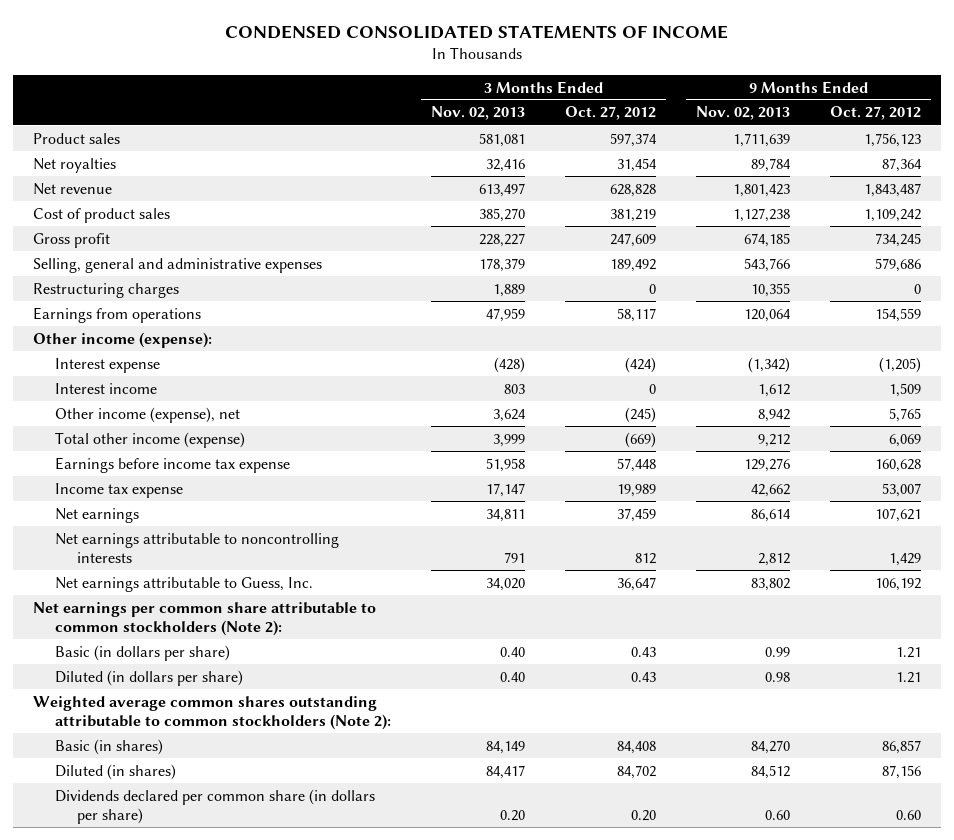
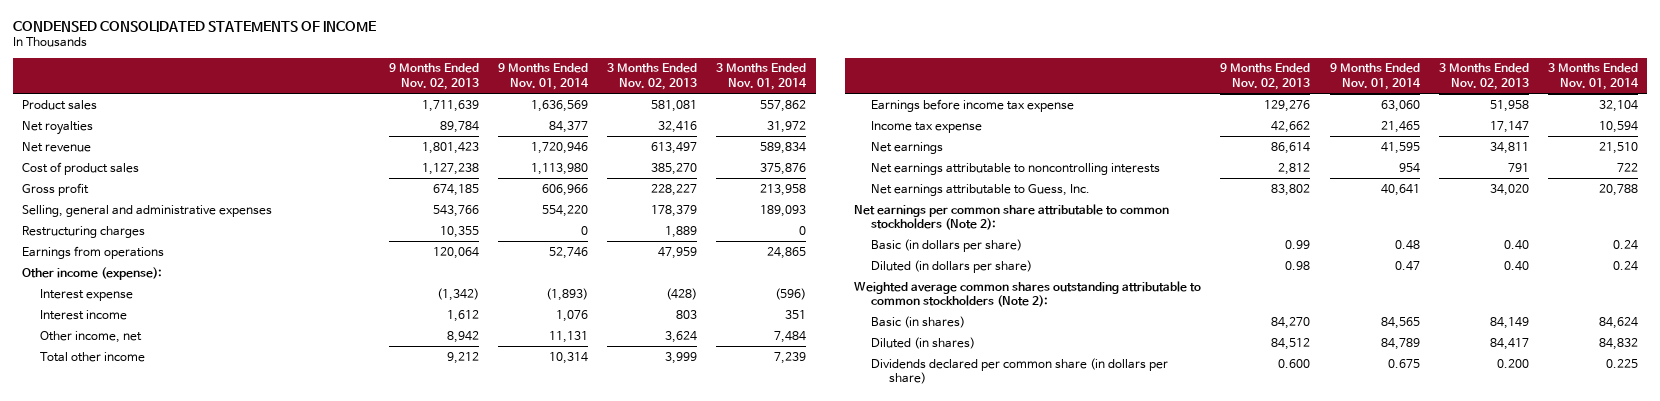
- | 3 Months Ended Nov. 02, 2013 | 3 Months Ended Oct. 27, 2012 | 9 Months Ended Nov. 02, 2013 | 9 Months Ended Oct. 27, 2012
+ | 9 Months Ended Nov. 02, 2013 | 9 Months Ended Nov. 01, 2014 | 3 Months Ended Nov. 02, 2013 | 3 Months Ended Nov. 01, 2014
- Other income (expense), net | 3,624 | (245) | 8,942 | 5,765
- Total other income (expense) | 3,999 | (669) | 9,212 | 6,069
+ Other income, net | 8,942 | 11,131 | 3,624 | 7,484
+ Total other income | 9,212 | 10,314 | 3,999 | 7,239
- Dividends declared per common share (in dollars per share) | 0.20 | 0.20 | 0.60 | 0.60
+ Dividends declared per common share (in dollars per share) | 0.600 | 0.675 | 0.200 | 0.225

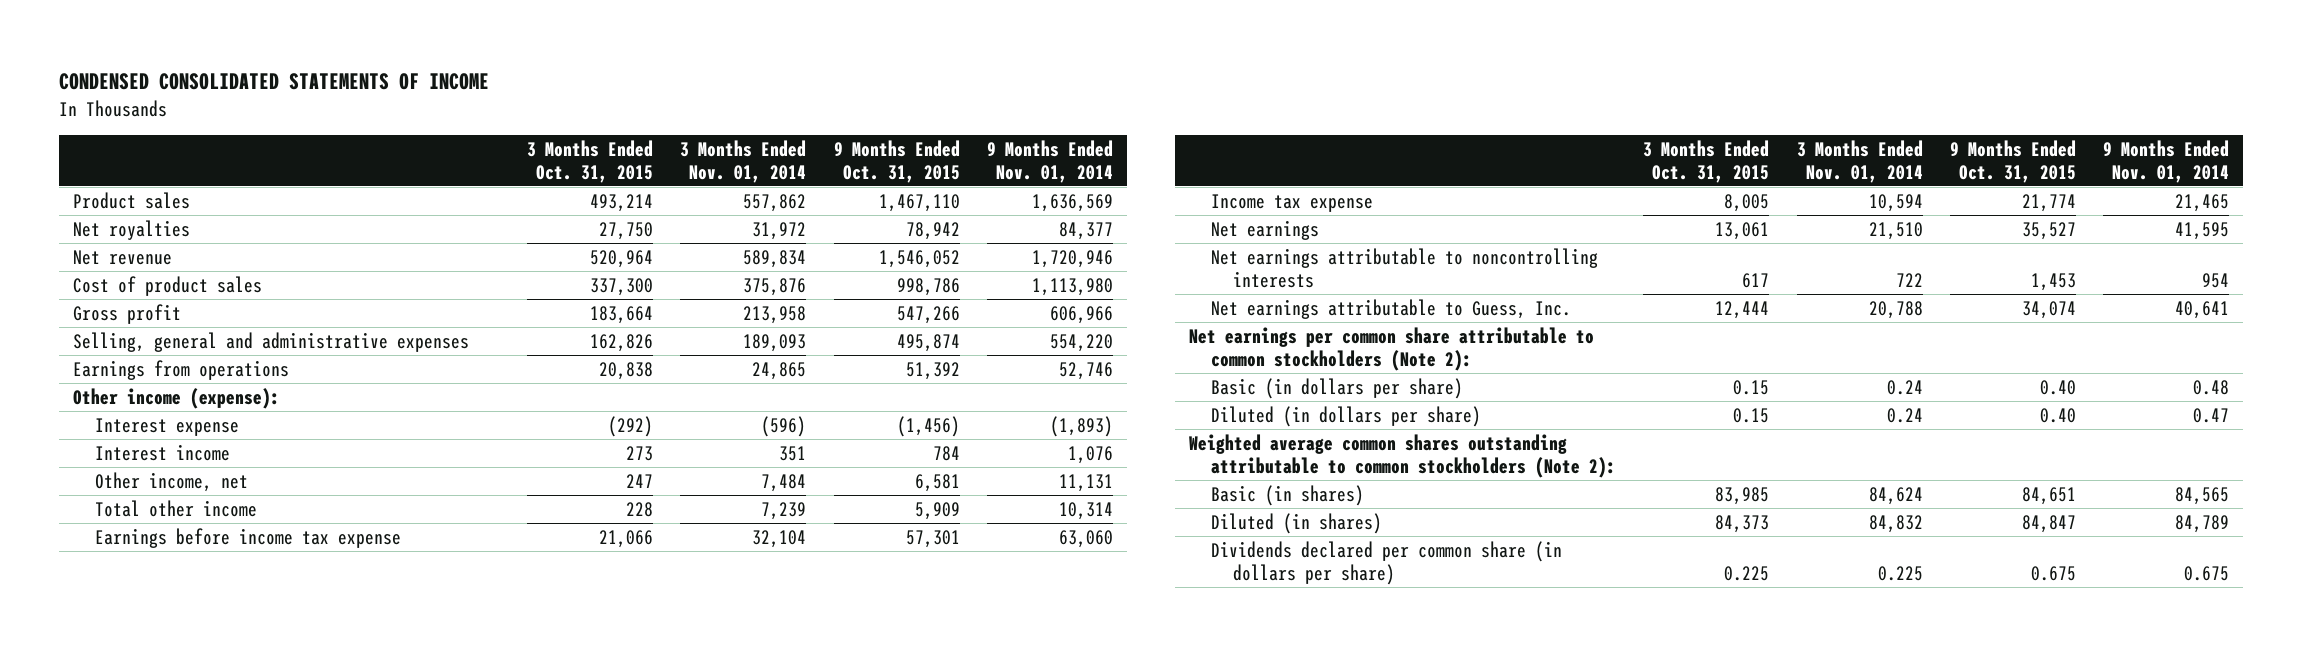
- | 9 Months Ended Nov. 02, 2013 | 9 Months Ended Nov. 01, 2014 | 3 Months Ended Nov. 02, 2013 | 3 Months Ended Nov. 01, 2014
+ | 3 Months Ended Oct. 31, 2015 | 3 Months Ended Nov. 01, 2014 | 9 Months Ended Oct. 31, 2015 | 9 Months Ended Nov. 01, 2014
- Restructuring charges | 10,355 | 0 | 1,889 | 0

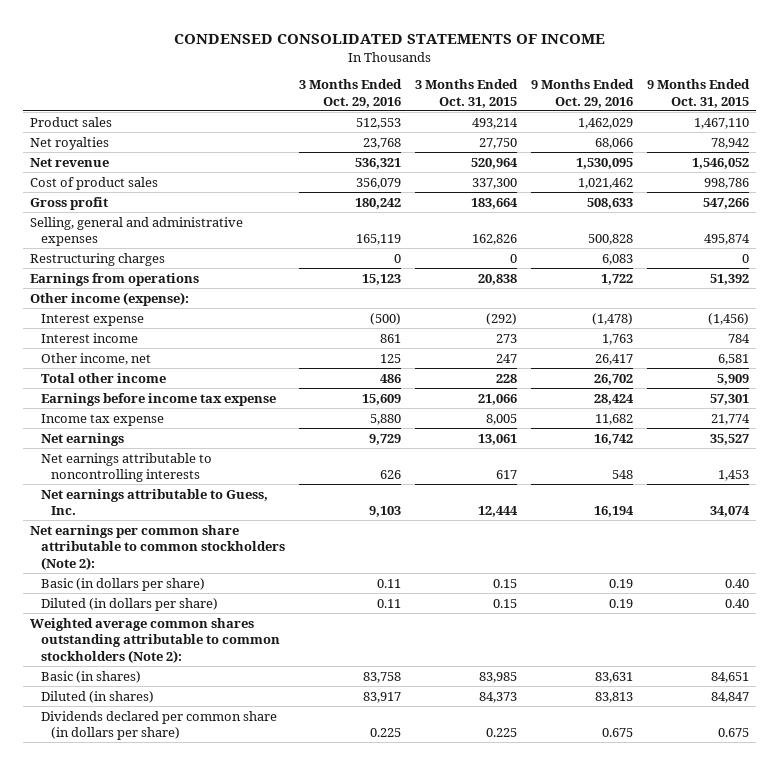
- | 3 Months Ended Oct. 31, 2015 | 3 Months Ended Nov. 01, 2014 | 9 Months Ended Oct. 31, 2015 | 9 Months Ended Nov. 01, 2014
+ | 3 Months Ended Oct. 29, 2016 | 3 Months Ended Oct. 31, 2015 | 9 Months Ended Oct. 29, 2016 | 9 Months Ended Oct. 31, 2015
+ Restructuring charges | 0 | 0 | 6,083 | 0

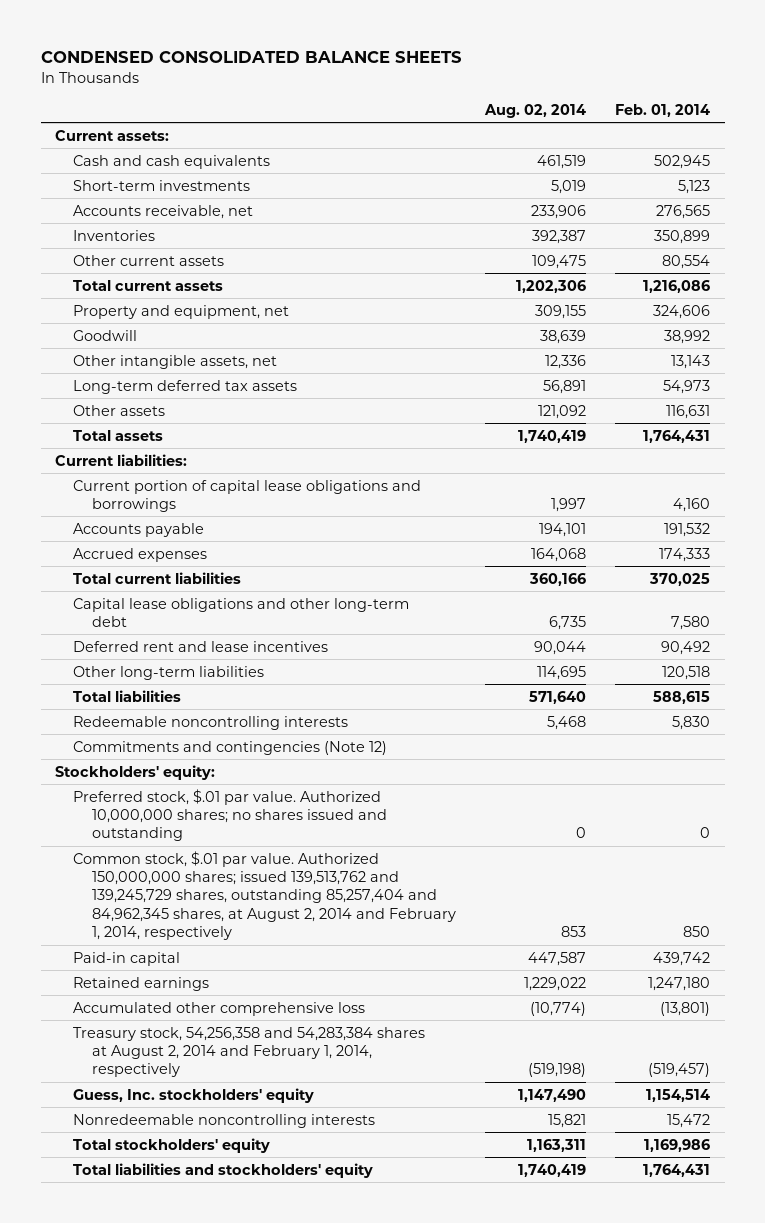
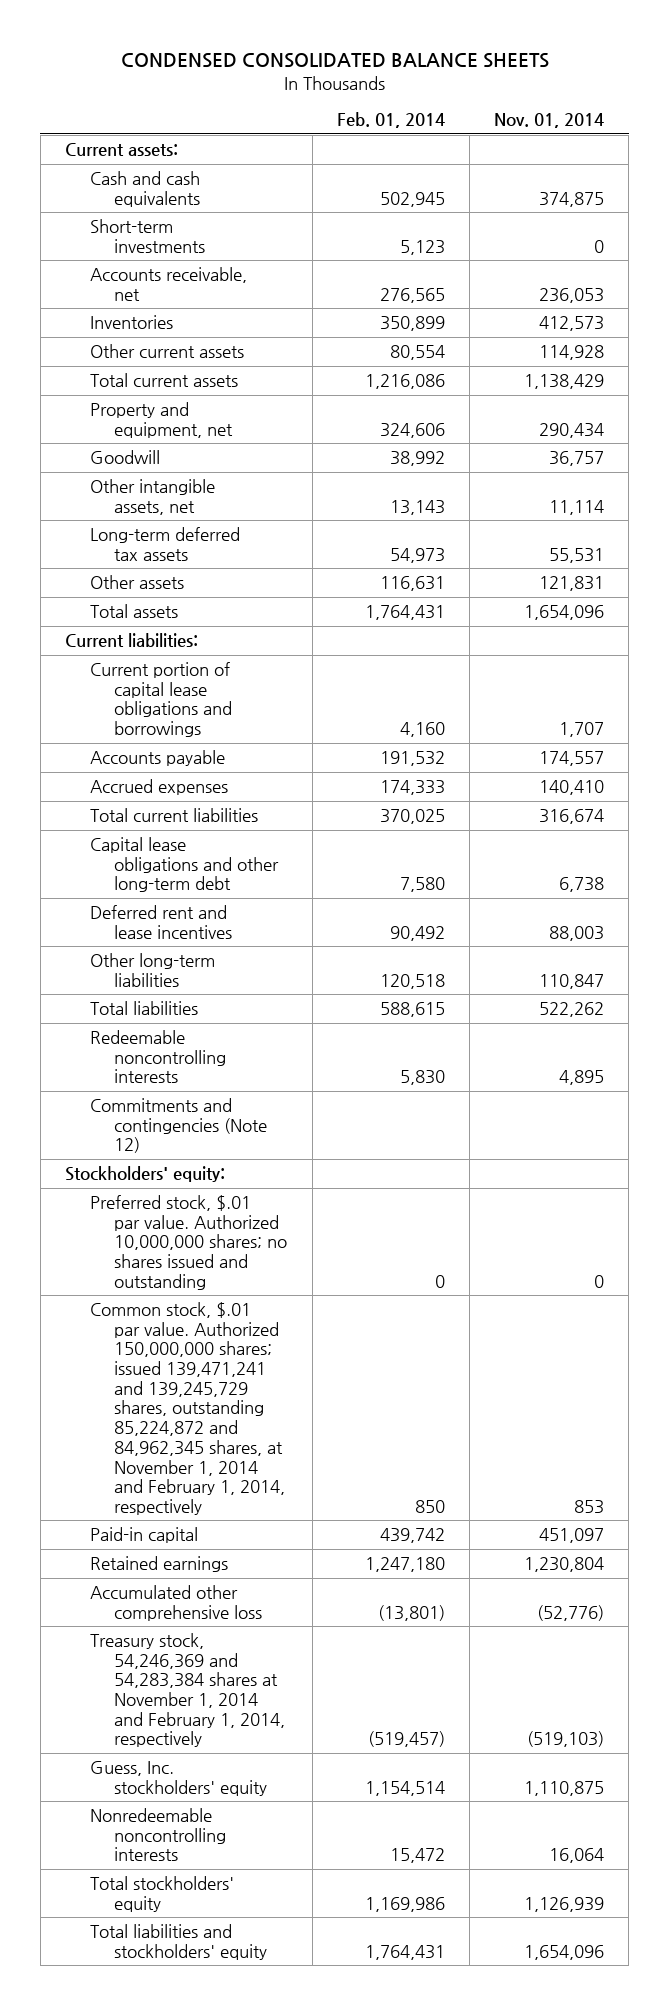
- | Aug. 02, 2014 | Feb. 01, 2014
+ | Feb. 01, 2014 | Nov. 01, 2014
- Common stock, $.01 par value. Authorized 150,000,000 shares; issued 139,513,762 and 139,245,729 shares, outstanding 85,257,404 and 84,962,345 shares, at August 2, 2014 and February 1, 2014, respectively | 853 | 850
+ Common stock, $.01 par value. Authorized 150,000,000 shares; issued 139,471,241 and 139,245,729 shares, outstanding 85,224,872 and 84,962,345 shares, at November 1, 2014 and February 1, 2014, respectively | 850 | 853
- Treasury stock, 54,256,358 and 54,283,384 shares at August 2, 2014 and February 1, 2014, respectively | (519,198) | (519,457)
+ Treasury stock, 54,246,369 and 54,283,384 shares at November 1, 2014 and February 1, 2014, respectively | (519,457) | (519,103)

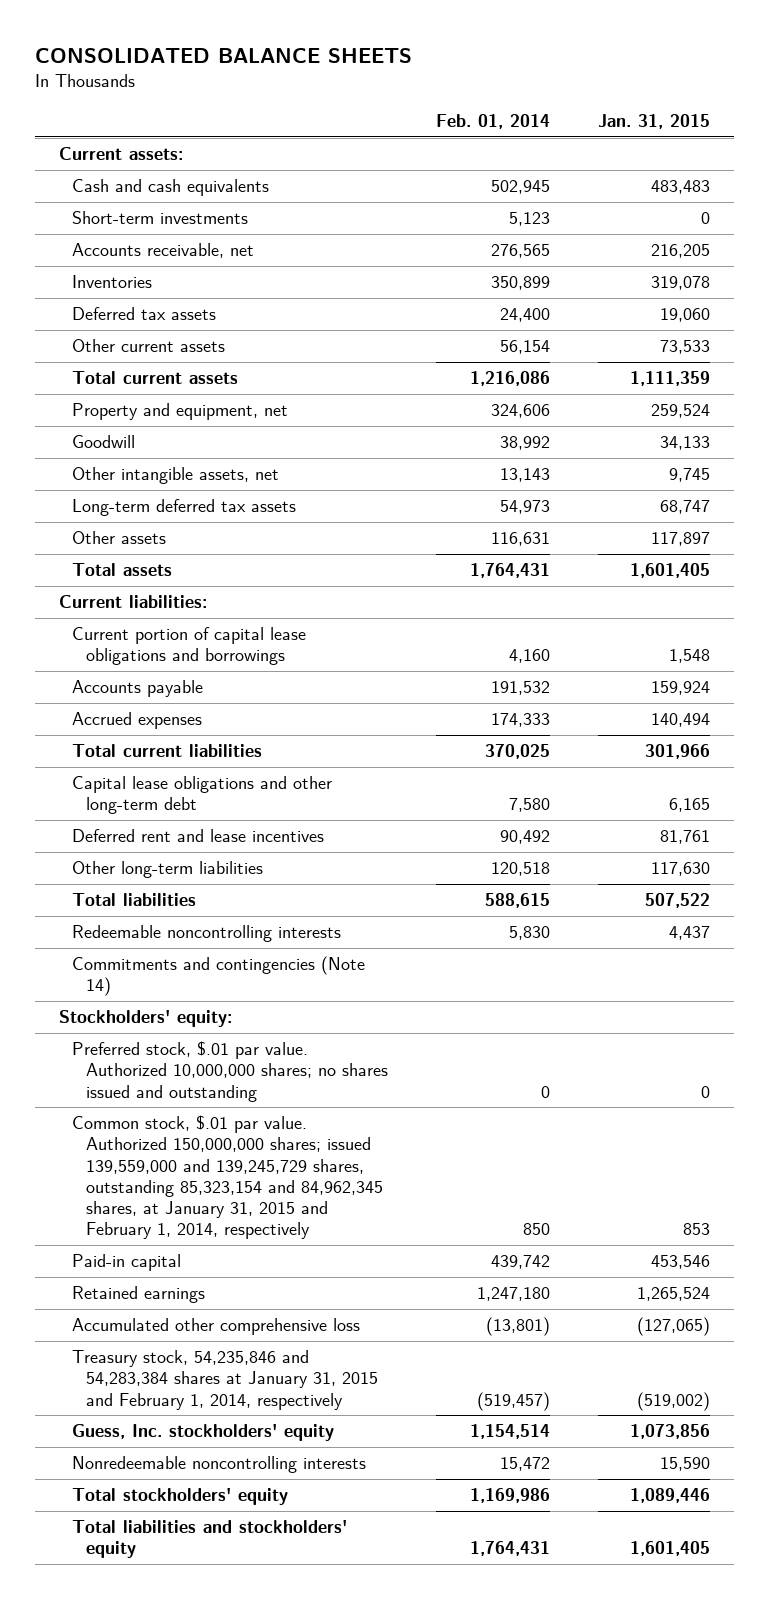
- CONDENSED CONSOLIDATED BALANCE SHEETS
+ CONSOLIDATED BALANCE SHEETS
- | Feb. 01, 2014 | Nov. 01, 2014
+ | Feb. 01, 2014 | Jan. 31, 2015
- Other current assets | 80,554 | 114,928
+ Deferred tax assets | 24,400 | 19,060
+ Other current assets | 56,154 | 73,533
- Commitments and contingencies (Note 12)
+ Commitments and contingencies (Note 14)
- Common stock, $.01 par value. Authorized 150,000,000 shares; issued 139,471,241 and 139,245,729 shares, outstanding 85,224,872 and 84,962,345 shares, at November 1, 2014 and February 1, 2014, respectively | 850 | 853
+ Common stock, $.01 par value. Authorized 150,000,000 shares; issued 139,559,000 and 139,245,729 shares, outstanding 85,323,154 and 84,962,345 shares, at January 31, 2015 and February 1, 2014, respectively | 850 | 853
- Treasury stock, 54,246,369 and 54,283,384 shares at November 1, 2014 and February 1, 2014, respectively | (519,457) | (519,103)
+ Treasury stock, 54,235,846 and 54,283,384 shares at January 31, 2015 and February 1, 2014, respectively | (519,457) | (519,002)

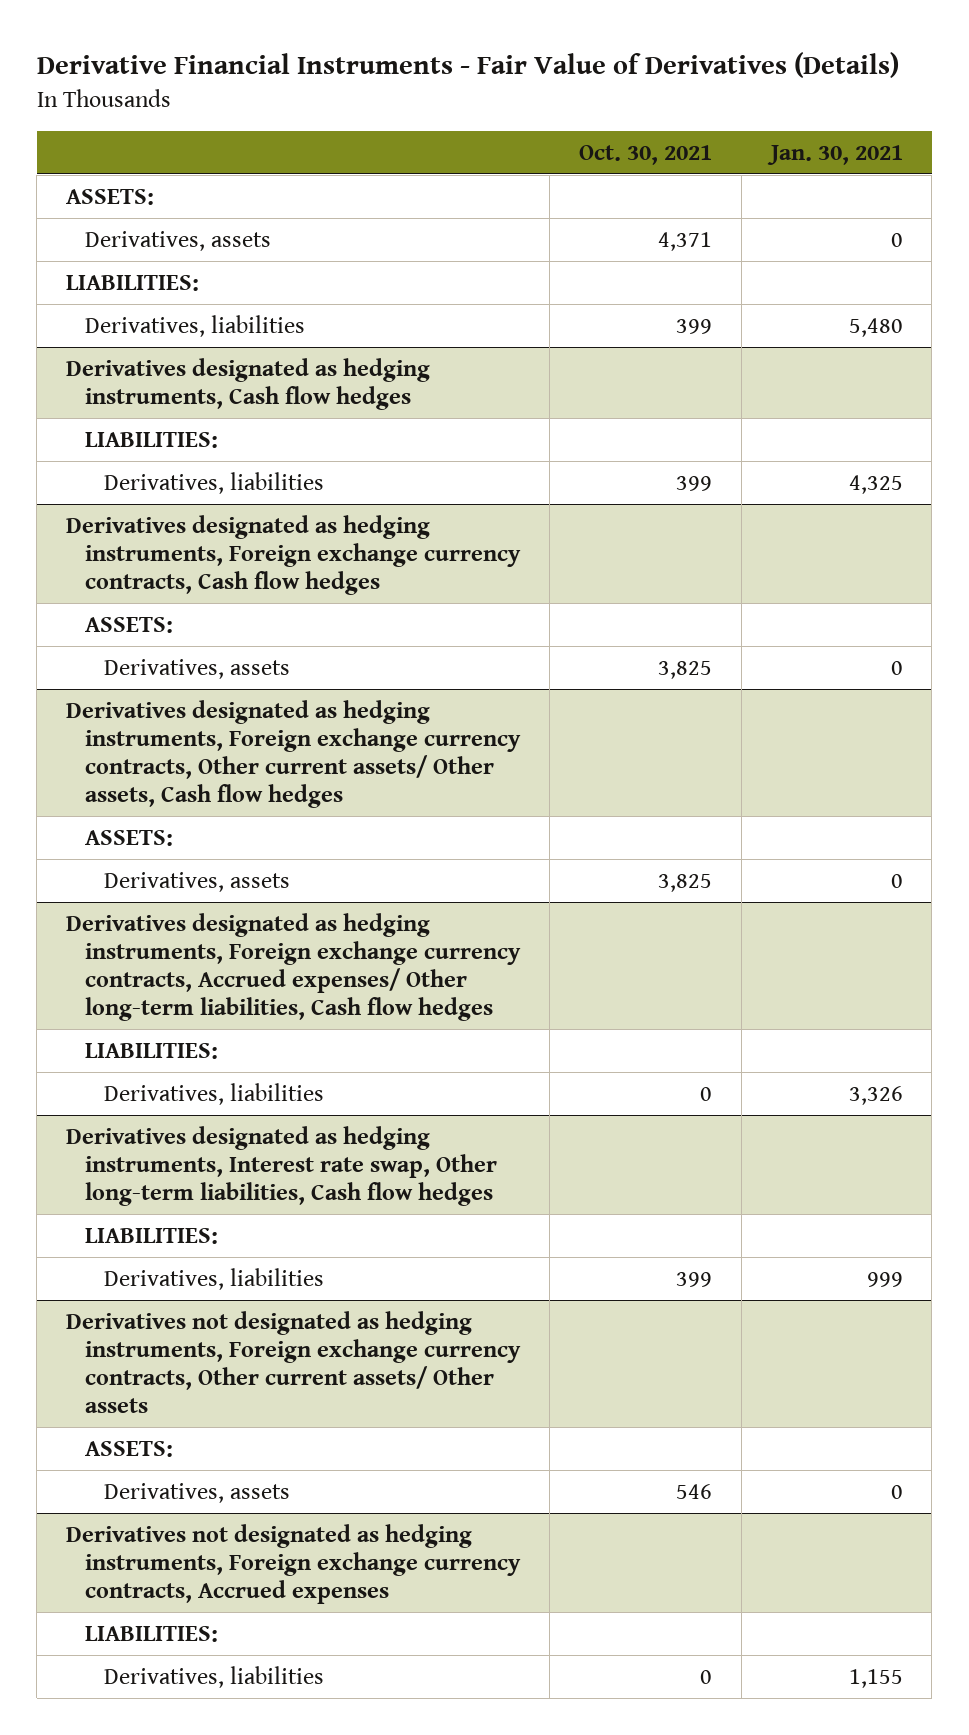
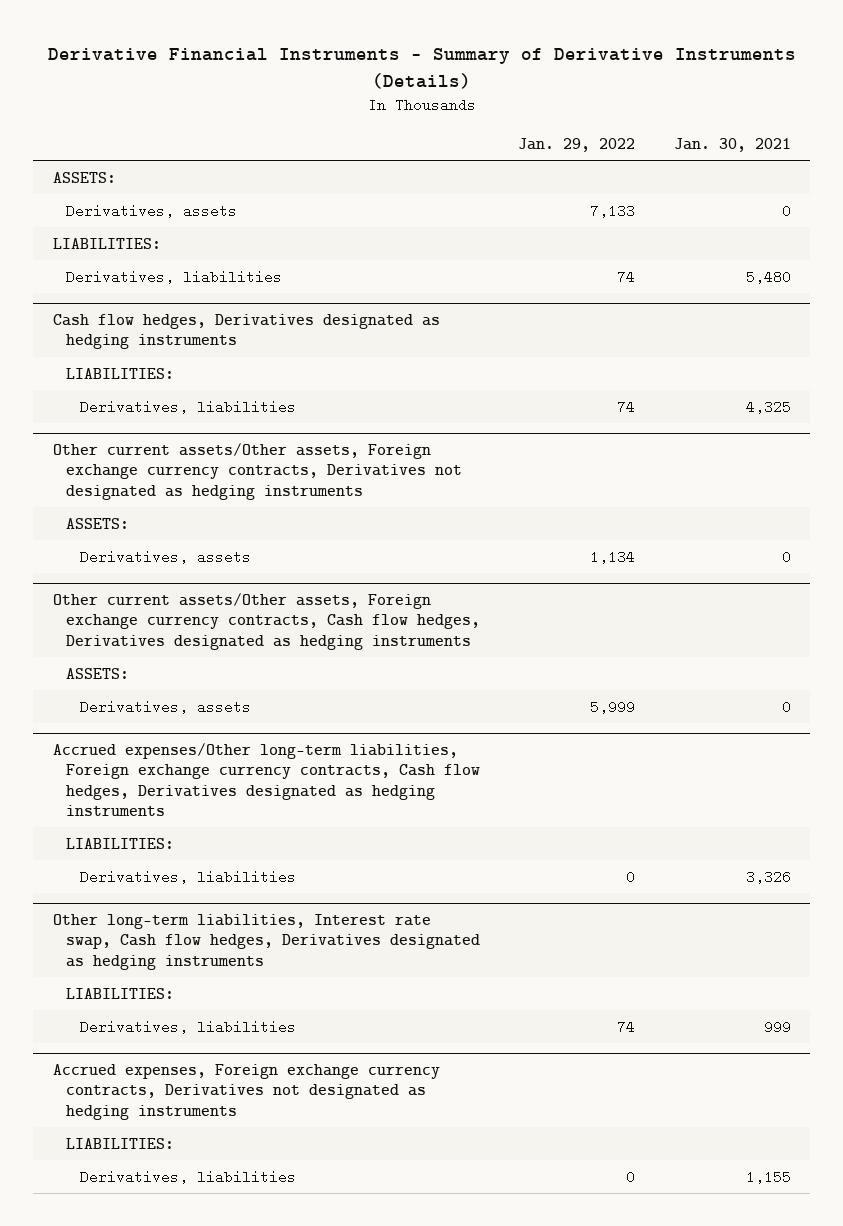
- Derivative Financial Instruments - Fair Value of Derivatives (Details)
+ Derivative Financial Instruments - Summary of Derivative Instruments (Details)
- | Oct. 30, 2021 | Jan. 30, 2021
+ | Jan. 29, 2022 | Jan. 30, 2021
- Derivatives designated as hedging instruments, Cash flow hedges
+ Cash flow hedges, Derivatives designated as hedging instruments
- Derivatives designated as hedging instruments, Foreign exchange currency contracts, Cash flow hedges
+ Other current assets/Other assets, Foreign exchange currency contracts, Derivatives not designated as hedging instruments
- Derivatives designated as hedging instruments, Foreign exchange currency contracts, Other current assets/ Other assets, Cash flow hedges
+ Other current assets/Other assets, Foreign exchange currency contracts, Cash flow hedges, Derivatives designated as hedging instruments
- Derivatives designated as hedging instruments, Foreign exchange currency contracts, Accrued expenses/ Other long-term liabilities, Cash flow hedges
+ Accrued expenses/Other long-term liabilities, Foreign exchange currency contracts, Cash flow hedges, Derivatives designated as hedging instruments
- Derivatives designated as hedging instruments, Interest rate swap, Other long-term liabilities, Cash flow hedges
+ Other long-term liabilities, Interest rate swap, Cash flow hedges, Derivatives designated as hedging instruments
- Derivatives not designated as hedging instruments, Foreign exchange currency contracts, Other current assets/ Other assets
- ASSETS:
- Derivatives, assets | 546 | 0
- Derivatives not designated as hedging instruments, Foreign exchange currency contracts, Accrued expenses
+ Accrued expenses, Foreign exchange currency contracts, Derivatives not designated as hedging instruments

